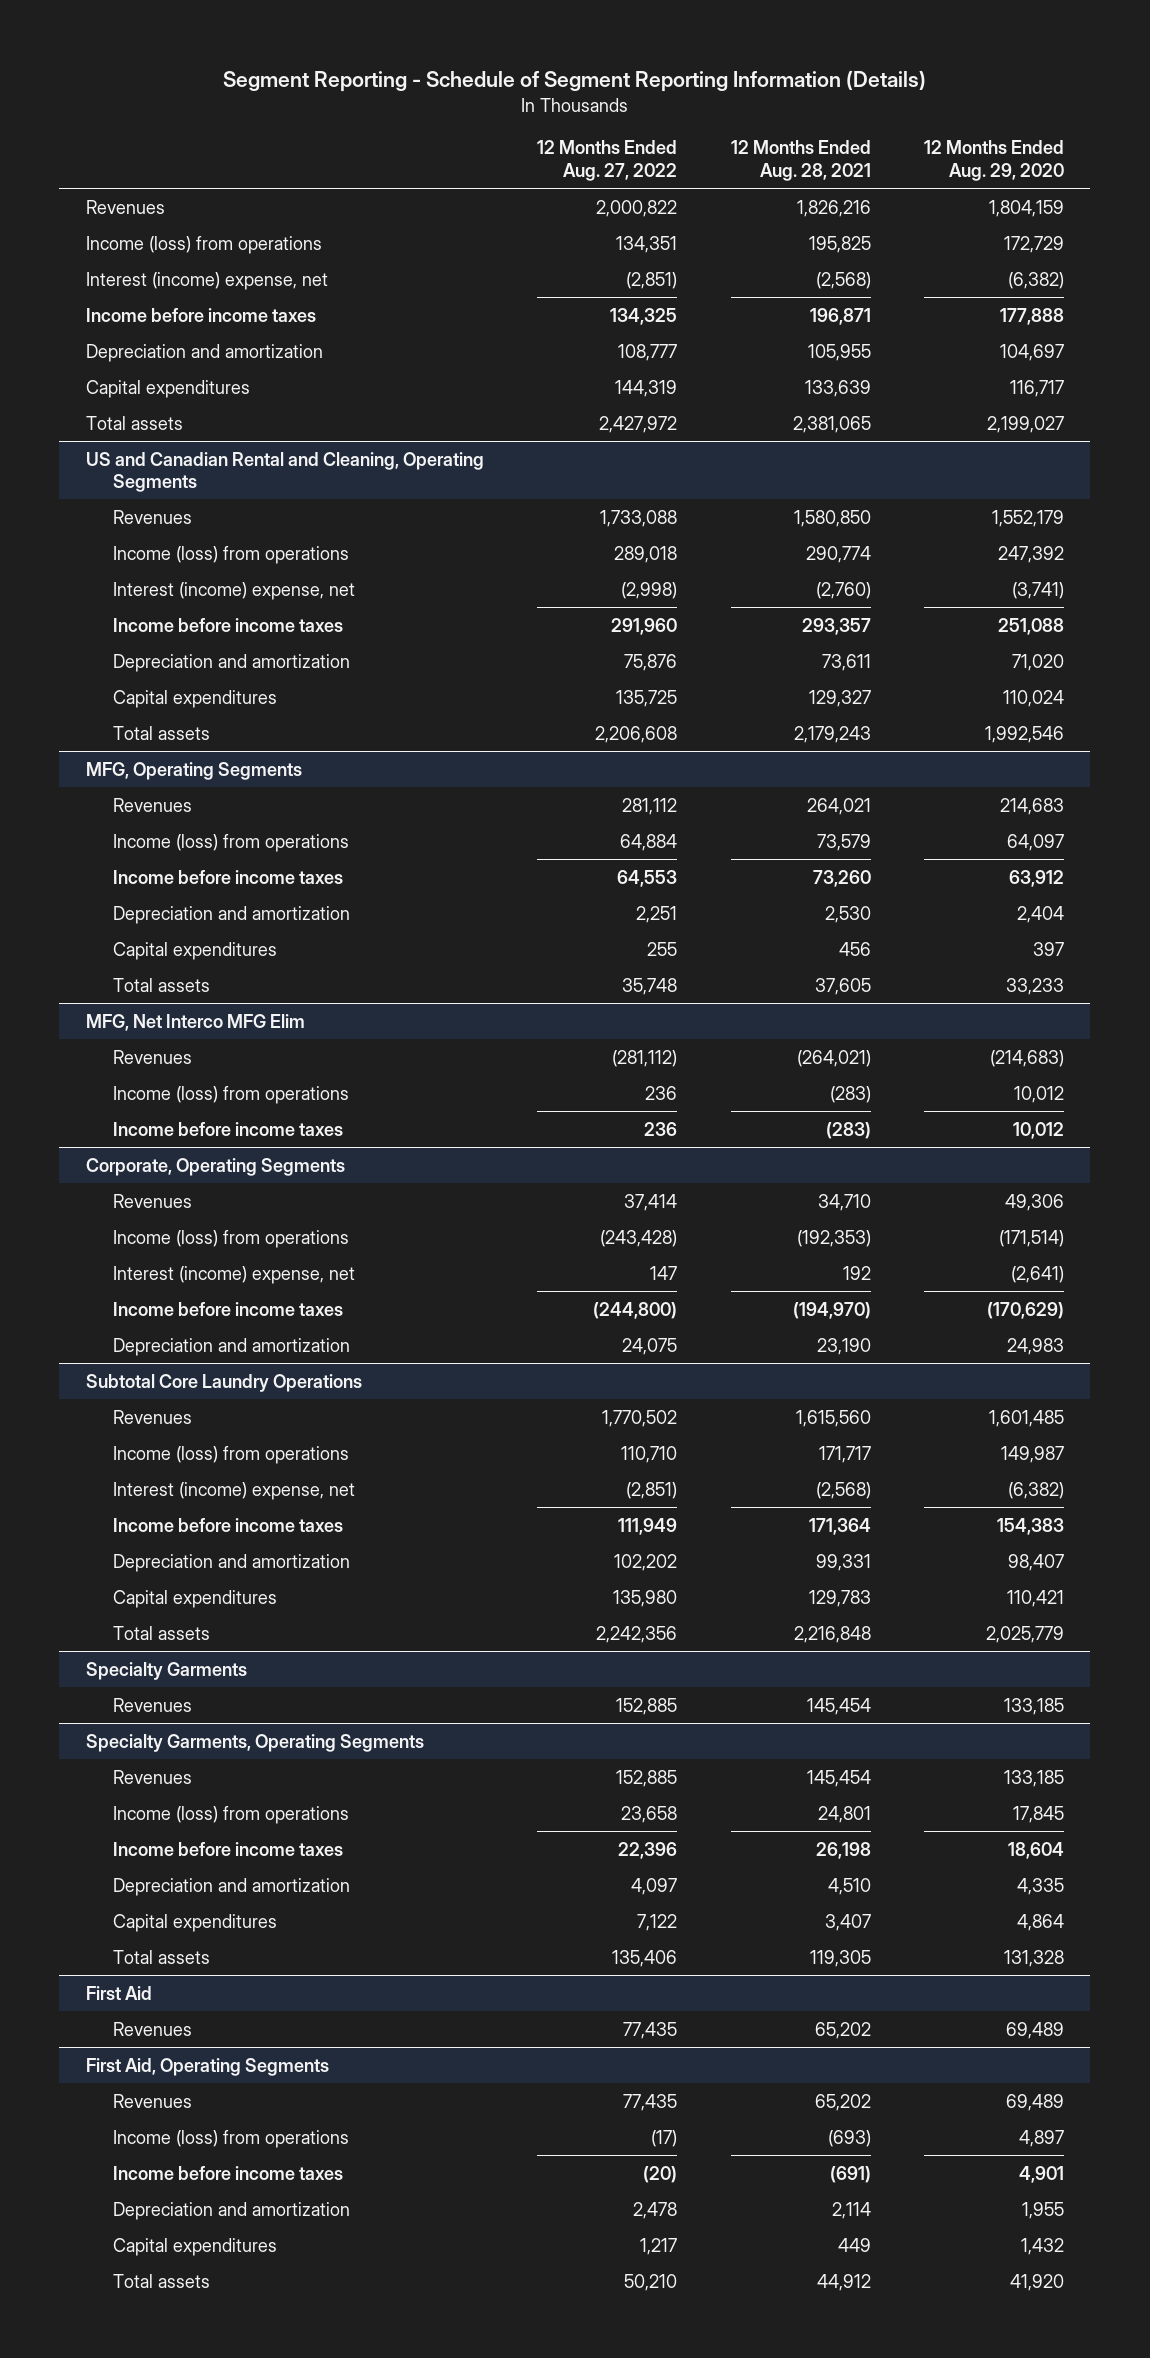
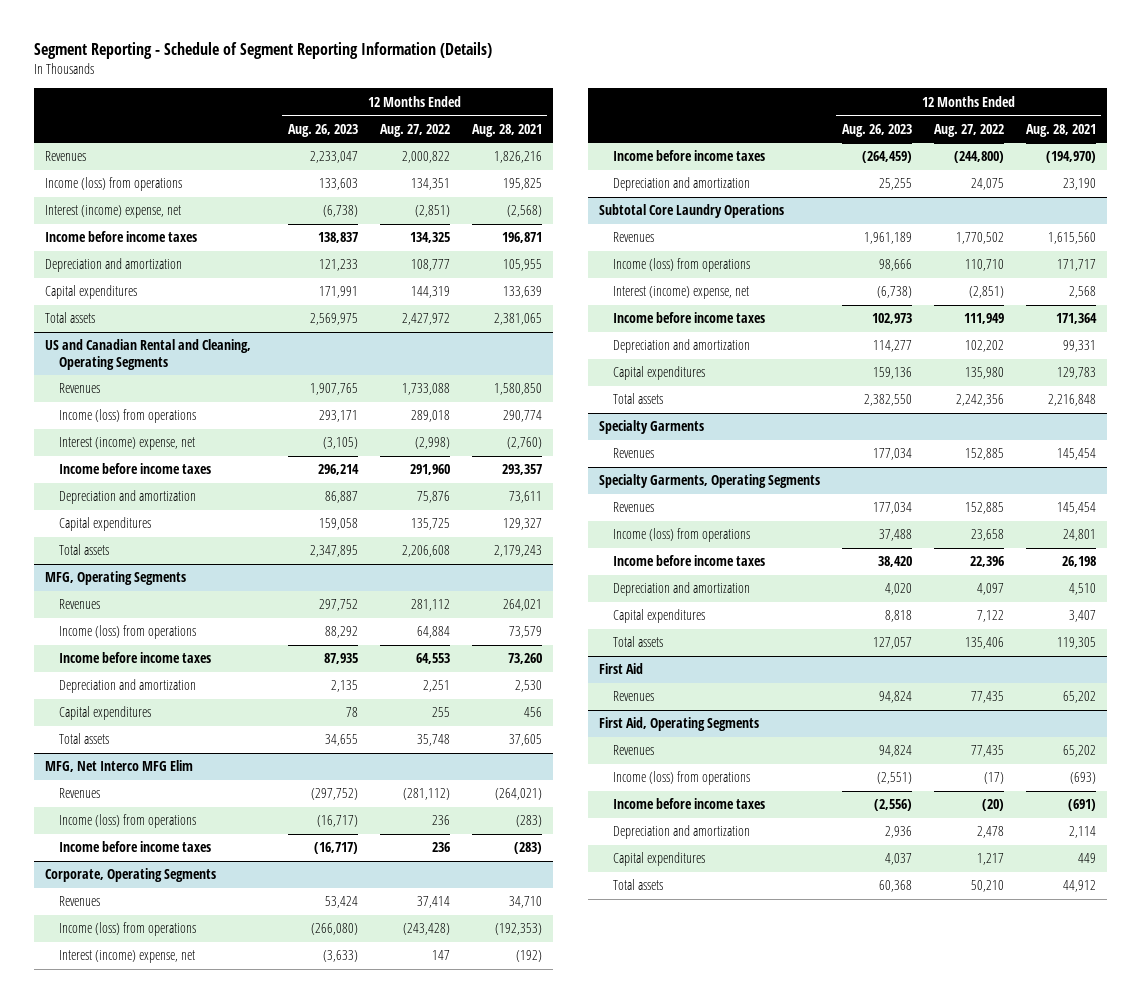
- | 12 Months Ended Aug. 27, 2022 | 12 Months Ended Aug. 28, 2021 | 12 Months Ended Aug. 29, 2020
+ | 12 Months Ended Aug. 26, 2023 | 12 Months Ended Aug. 27, 2022 | 12 Months Ended Aug. 28, 2021
@ Corporate, Operating Segments
- Interest (income) expense, net | 147 | 192 | (2,641)
+ Interest (income) expense, net | (3,633) | 147 | (192)
@ Subtotal Core Laundry Operations
- Interest (income) expense, net | (2,851) | (2,568) | (6,382)
+ Interest (income) expense, net | (6,738) | (2,851) | 2,568

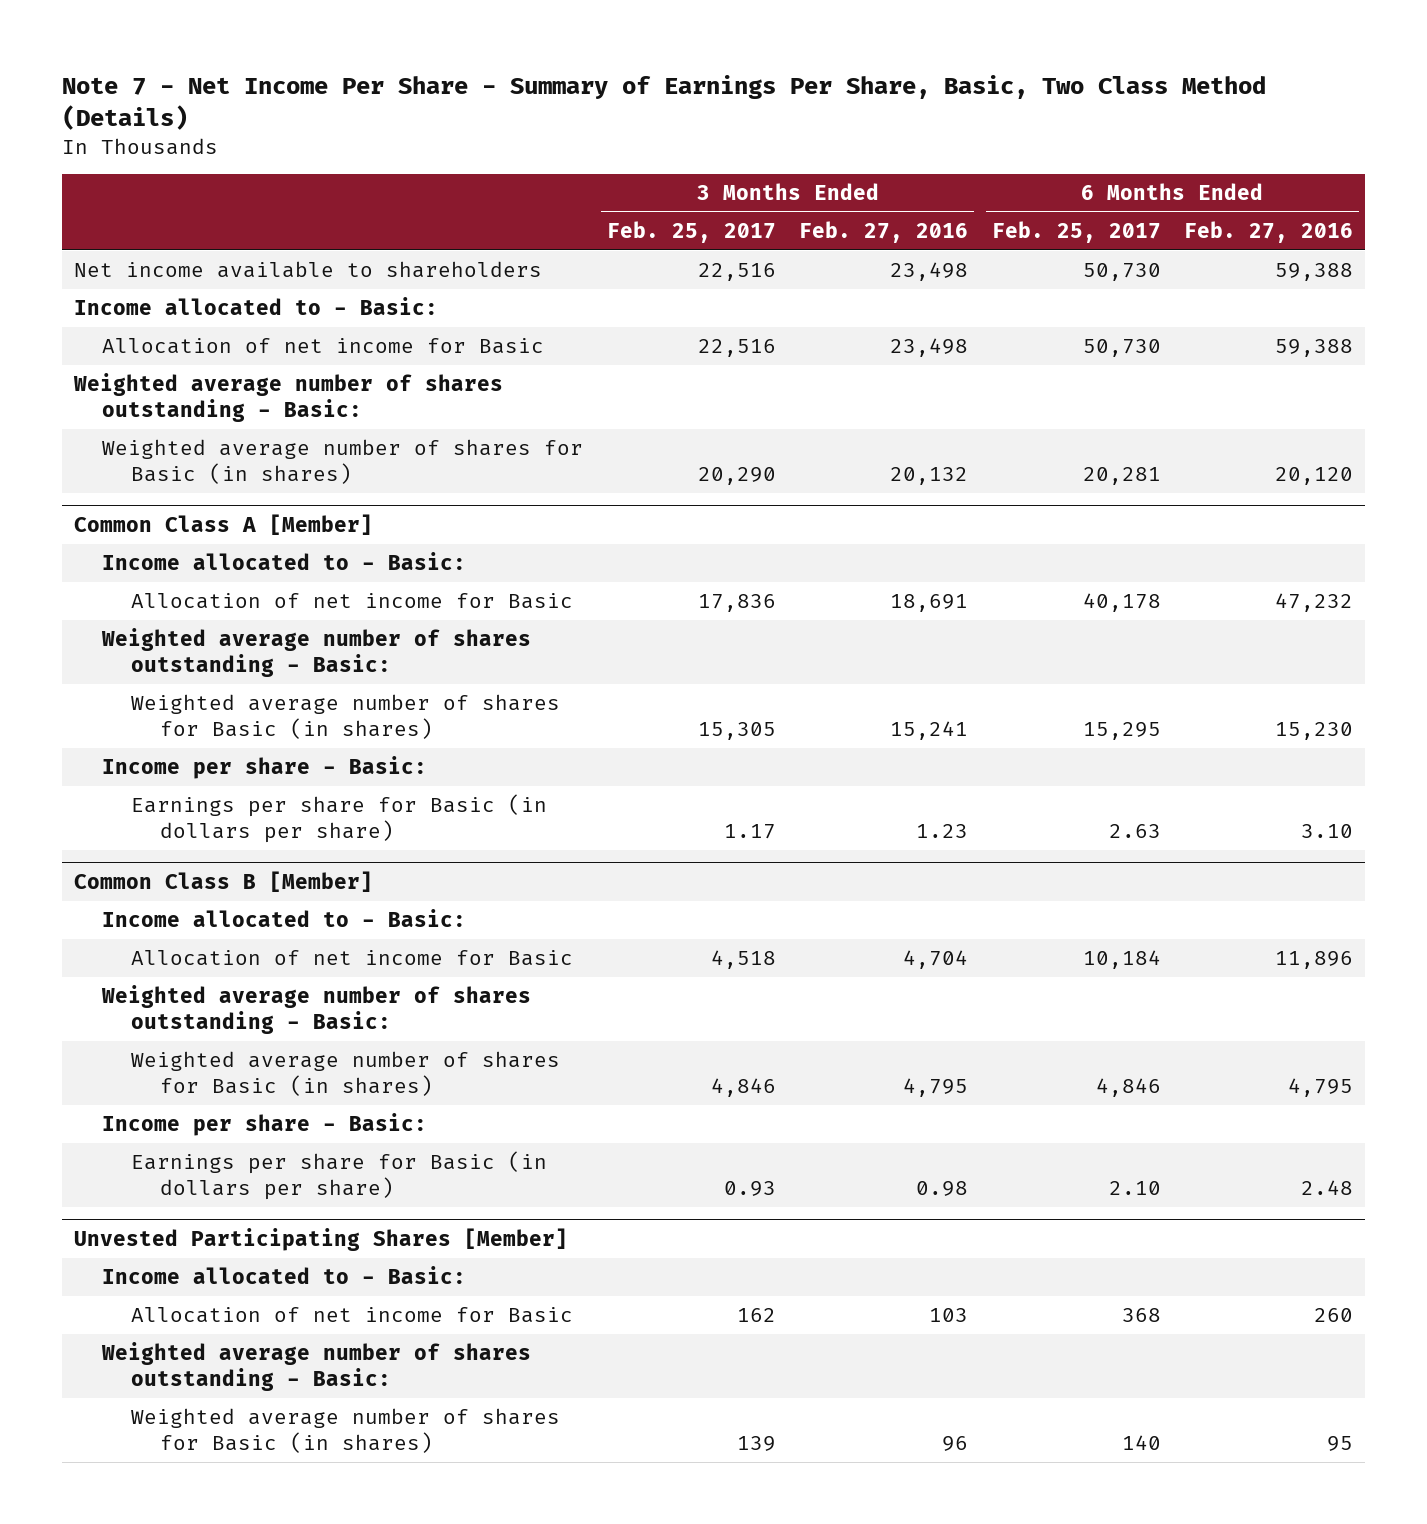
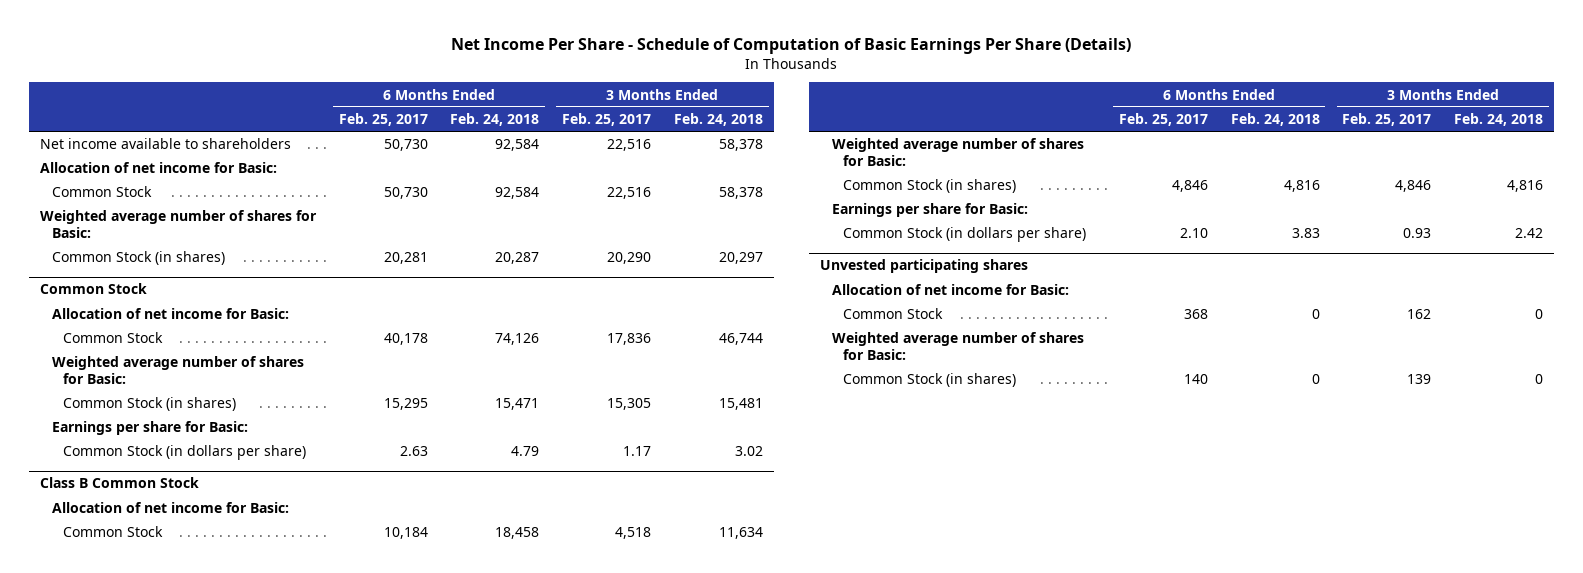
- Note 7 - Net Income Per Share - Summary of Earnings Per Share, Basic, Two Class Method (Details)
+ Net Income Per Share - Schedule of Computation of Basic Earnings Per Share (Details)
- | 3 Months Ended Feb. 25, 2017 | 3 Months Ended Feb. 27, 2016 | 6 Months Ended Feb. 25, 2017 | 6 Months Ended Feb. 27, 2016
+ | 6 Months Ended Feb. 25, 2017 | 6 Months Ended Feb. 24, 2018 | 3 Months Ended Feb. 25, 2017 | 3 Months Ended Feb. 24, 2018
- Income allocated to - Basic:
- Allocation of net income for Basic | 22,516 | 23,498 | 50,730 | 59,388
- Weighted average number of shares outstanding - Basic:
- Weighted average number of shares for Basic (in shares) | 20,290 | 20,132 | 20,281 | 20,120
- Common Class A [Member]
- Income allocated to - Basic:
- Allocation of net income for Basic | 17,836 | 18,691 | 40,178 | 47,232
- Weighted average number of shares outstanding - Basic:
- Weighted average number of shares for Basic (in shares) | 15,305 | 15,241 | 15,295 | 15,230
- Income per share - Basic:
- Earnings per share for Basic (in dollars per share) | 1.17 | 1.23 | 2.63 | 3.10
- Common Class B [Member]
- Income allocated to - Basic:
- Allocation of net income for Basic | 4,518 | 4,704 | 10,184 | 11,896
- Weighted average number of shares outstanding - Basic:
- Weighted average number of shares for Basic (in shares) | 4,846 | 4,795 | 4,846 | 4,795
- Income per share - Basic:
- Earnings per share for Basic (in dollars per share) | 0.93 | 0.98 | 2.10 | 2.48
- Unvested Participating Shares [Member]
- Income allocated to - Basic:
- Allocation of net income for Basic | 162 | 103 | 368 | 260
- Weighted average number of shares outstanding - Basic:
- Weighted average number of shares for Basic (in shares) | 139 | 96 | 140 | 95
+ Allocation of net income for Basic:
+ Common Stock | 50,730 | 92,584 | 22,516 | 58,378
+ Weighted average number of shares for Basic:
+ Common Stock (in shares) | 20,281 | 20,287 | 20,290 | 20,297
+ Common Stock
+ Allocation of net income for Basic:
+ Common Stock | 40,178 | 74,126 | 17,836 | 46,744
+ Weighted average number of shares for Basic:
+ Common Stock (in shares) | 15,295 | 15,471 | 15,305 | 15,481
+ Earnings per share for Basic:
+ Common Stock (in dollars per share) | 2.63 | 4.79 | 1.17 | 3.02
+ Class B Common Stock
+ Allocation of net income for Basic:
+ Common Stock | 10,184 | 18,458 | 4,518 | 11,634
+ Weighted average number of shares for Basic:
+ Common Stock (in shares) | 4,846 | 4,816 | 4,846 | 4,816
+ Earnings per share for Basic:
+ Common Stock (in dollars per share) | 2.10 | 3.83 | 0.93 | 2.42
+ Unvested participating shares
+ Allocation of net income for Basic:
+ Common Stock | 368 | 0 | 162 | 0
+ Weighted average number of shares for Basic:
+ Common Stock (in shares) | 140 | 0 | 139 | 0

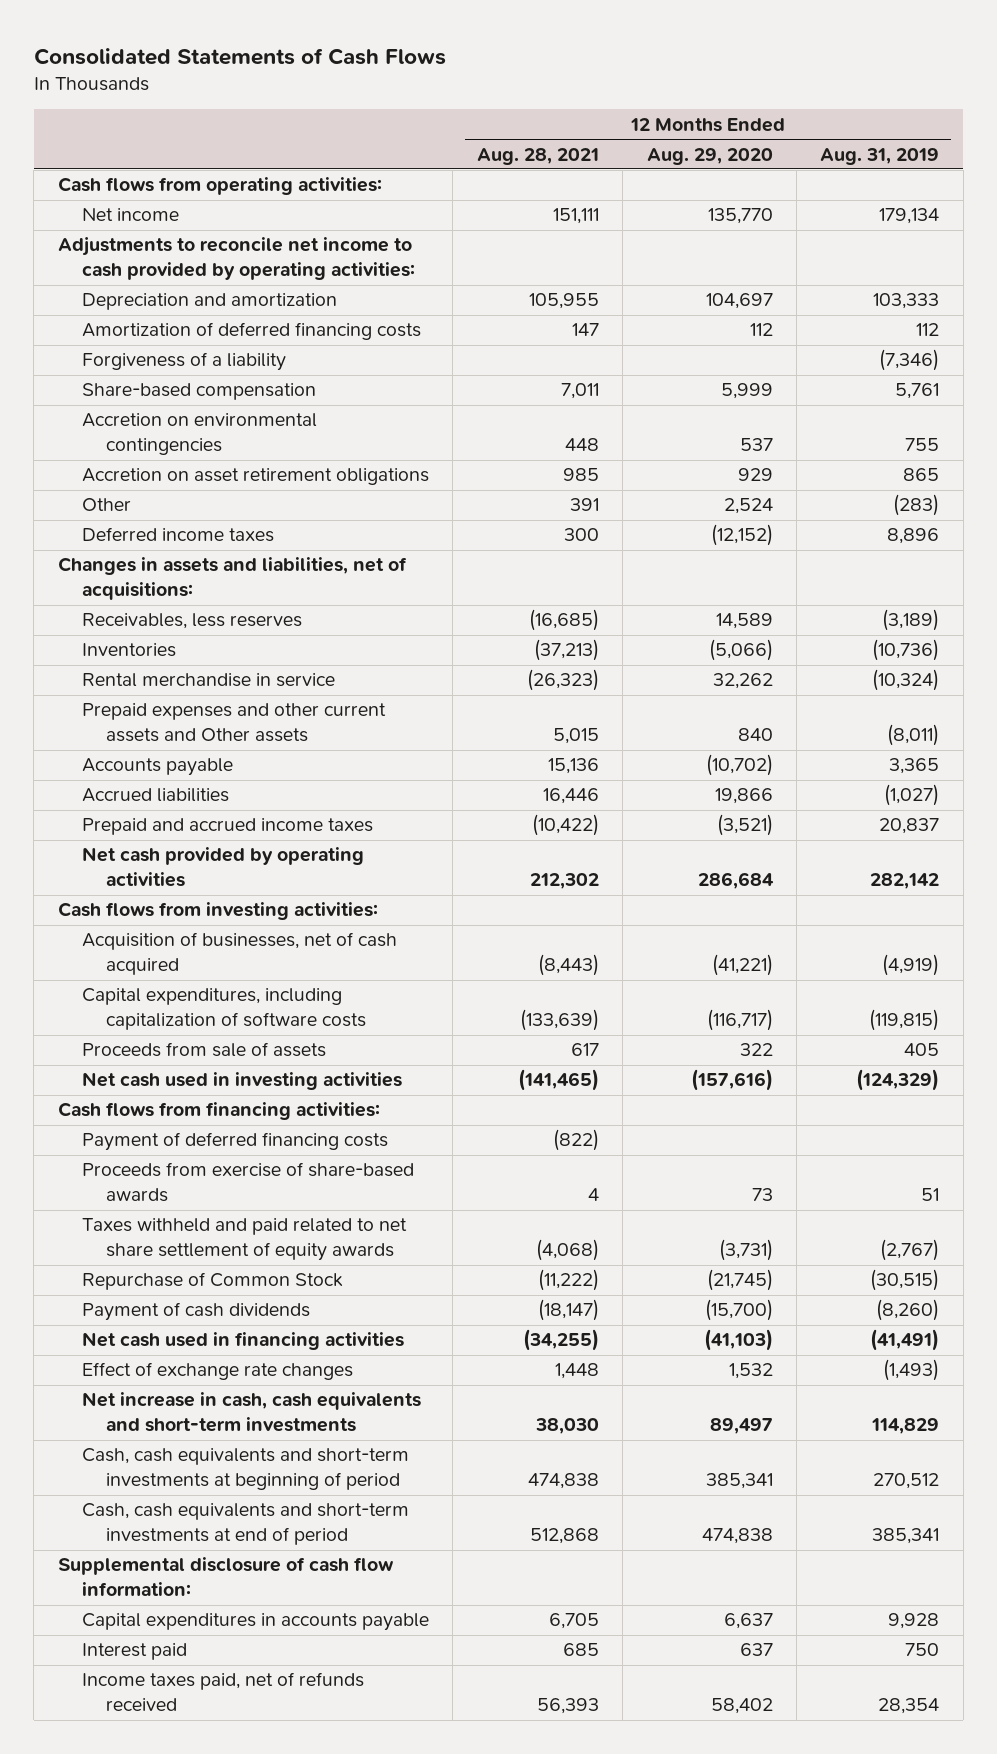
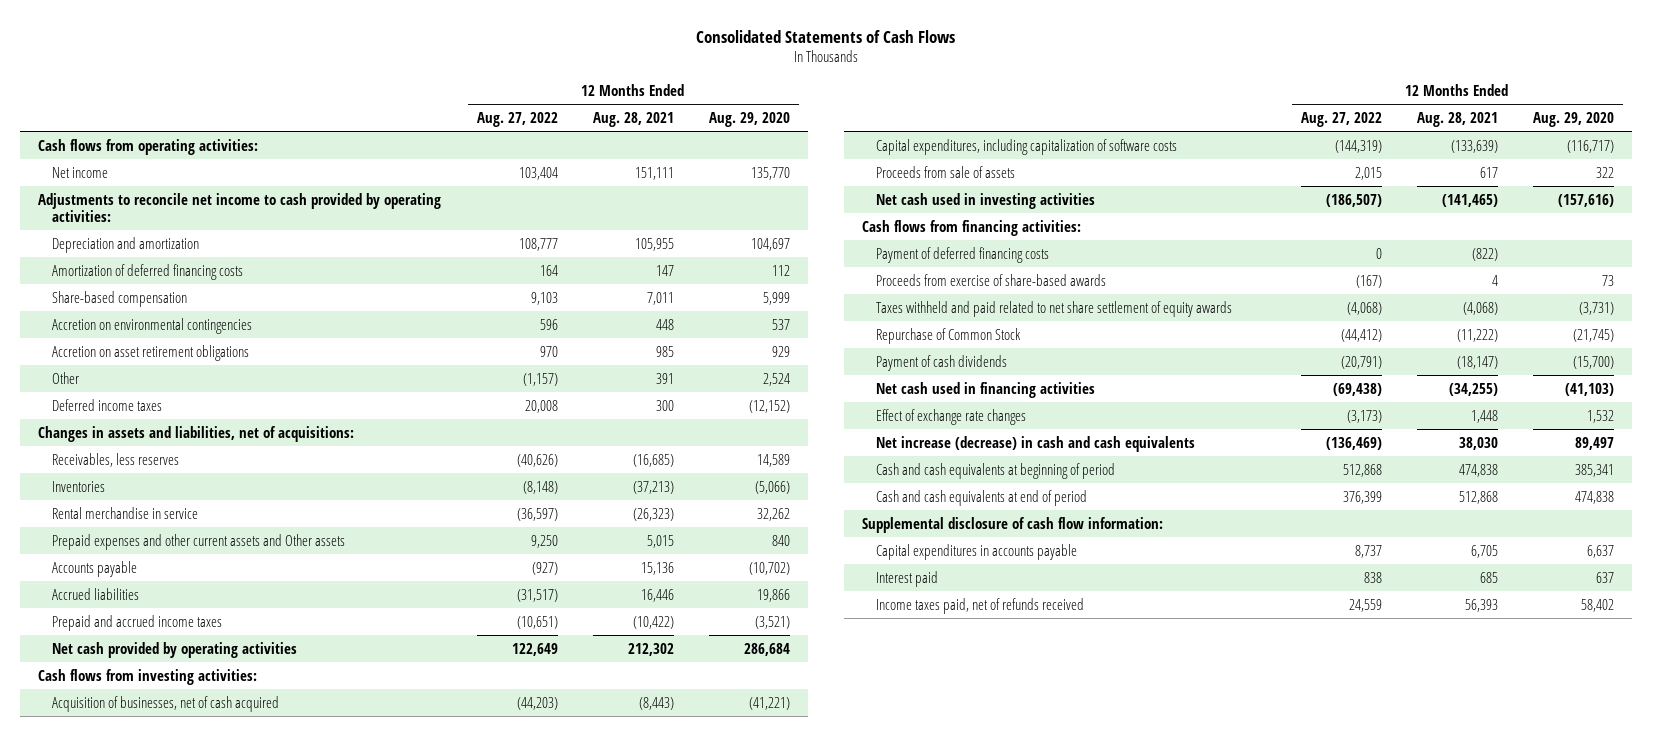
- | 12 Months Ended Aug. 28, 2021 | 12 Months Ended Aug. 29, 2020 | 12 Months Ended Aug. 31, 2019
+ | 12 Months Ended Aug. 27, 2022 | 12 Months Ended Aug. 28, 2021 | 12 Months Ended Aug. 29, 2020
- Forgiveness of a liability | | | (7,346)
- Net increase in cash, cash equivalents and short-term investments | 38,030 | 89,497 | 114,829
- Cash, cash equivalents and short-term investments at beginning of period | 474,838 | 385,341 | 270,512
- Cash, cash equivalents and short-term investments at end of period | 512,868 | 474,838 | 385,341
+ Net increase (decrease) in cash and cash equivalents | (136,469) | 38,030 | 89,497
+ Cash and cash equivalents at beginning of period | 512,868 | 474,838 | 385,341
+ Cash and cash equivalents at end of period | 376,399 | 512,868 | 474,838

